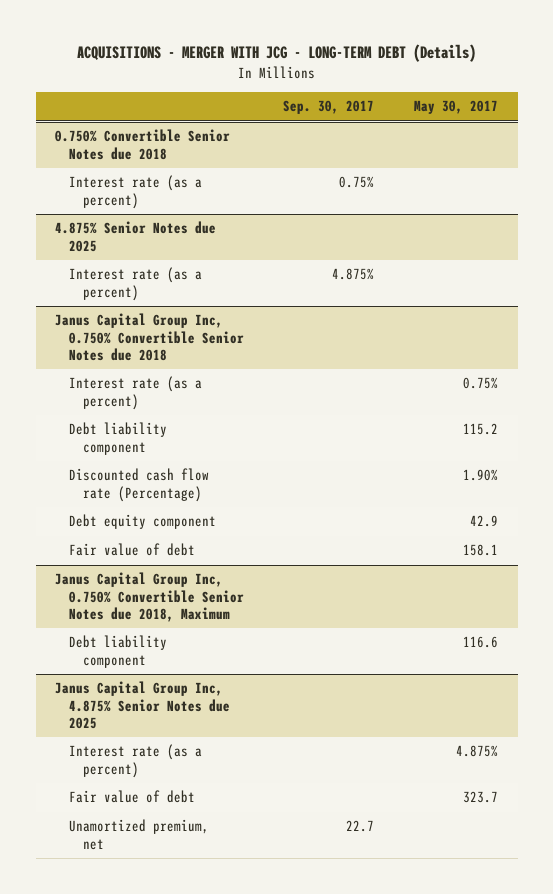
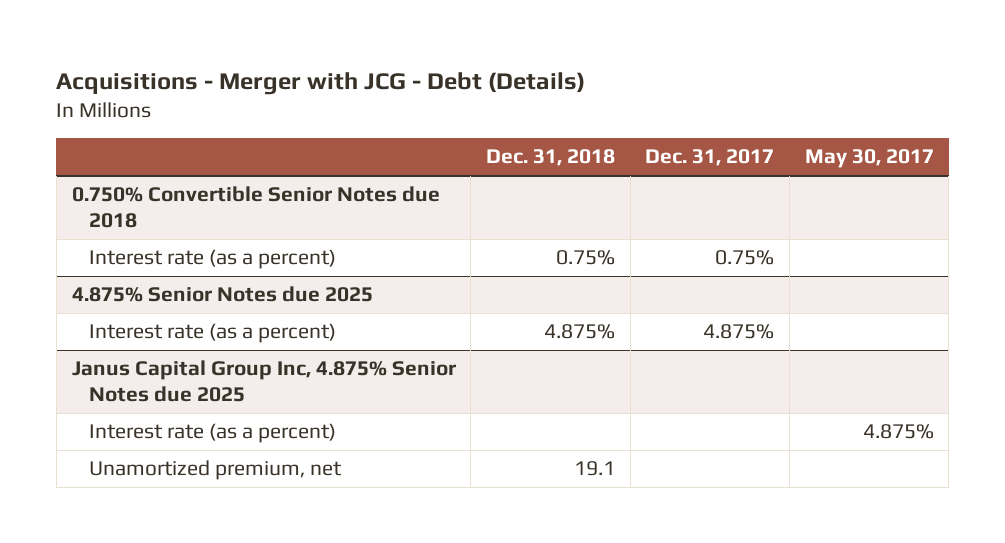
- ACQUISITIONS - MERGER WITH JCG - LONG-TERM DEBT (Details)
+ Acquisitions - Merger with JCG - Debt (Details)
- | Sep. 30, 2017 | May 30, 2017
+ | Dec. 31, 2018 | Dec. 31, 2017 | May 30, 2017
- Janus Capital Group Inc, 0.750% Convertible Senior Notes due 2018
- Interest rate (as a percent) | | 0.75%
- Debt liability component | | 115.2
- Discounted cash flow rate (Percentage) | | 1.90%
- Debt equity component | | 42.9
- Fair value of debt | | 158.1
- Janus Capital Group Inc, 0.750% Convertible Senior Notes due 2018, Maximum
- Debt liability component | | 116.6
@ Janus Capital Group Inc, 4.875% Senior Notes due 2025
- Fair value of debt | | 323.7

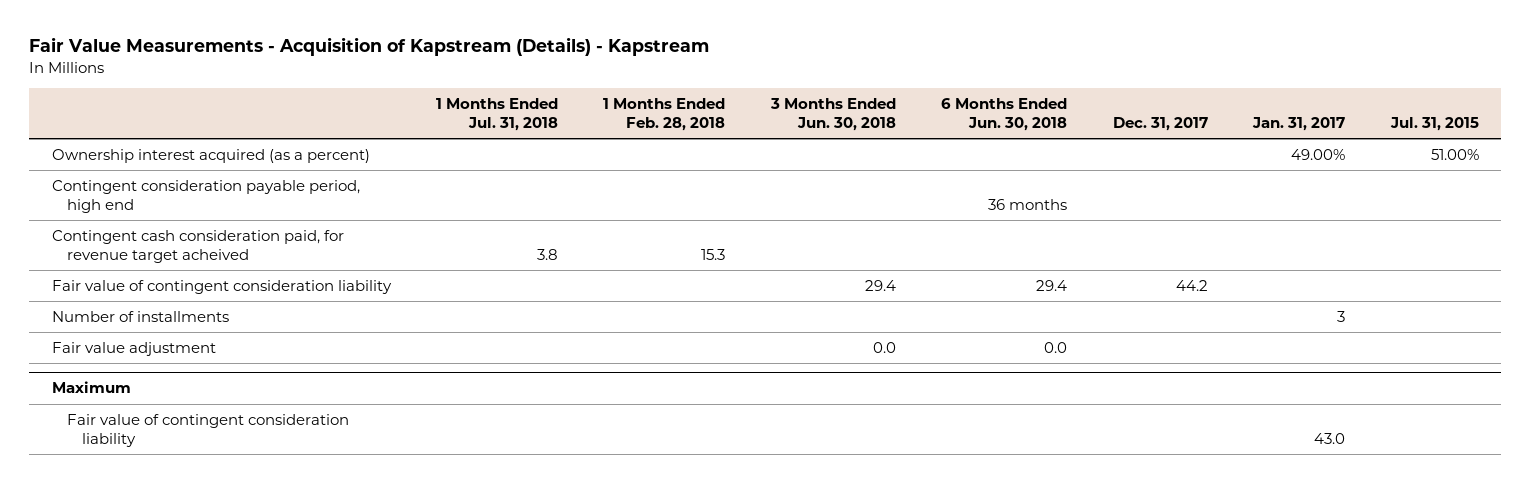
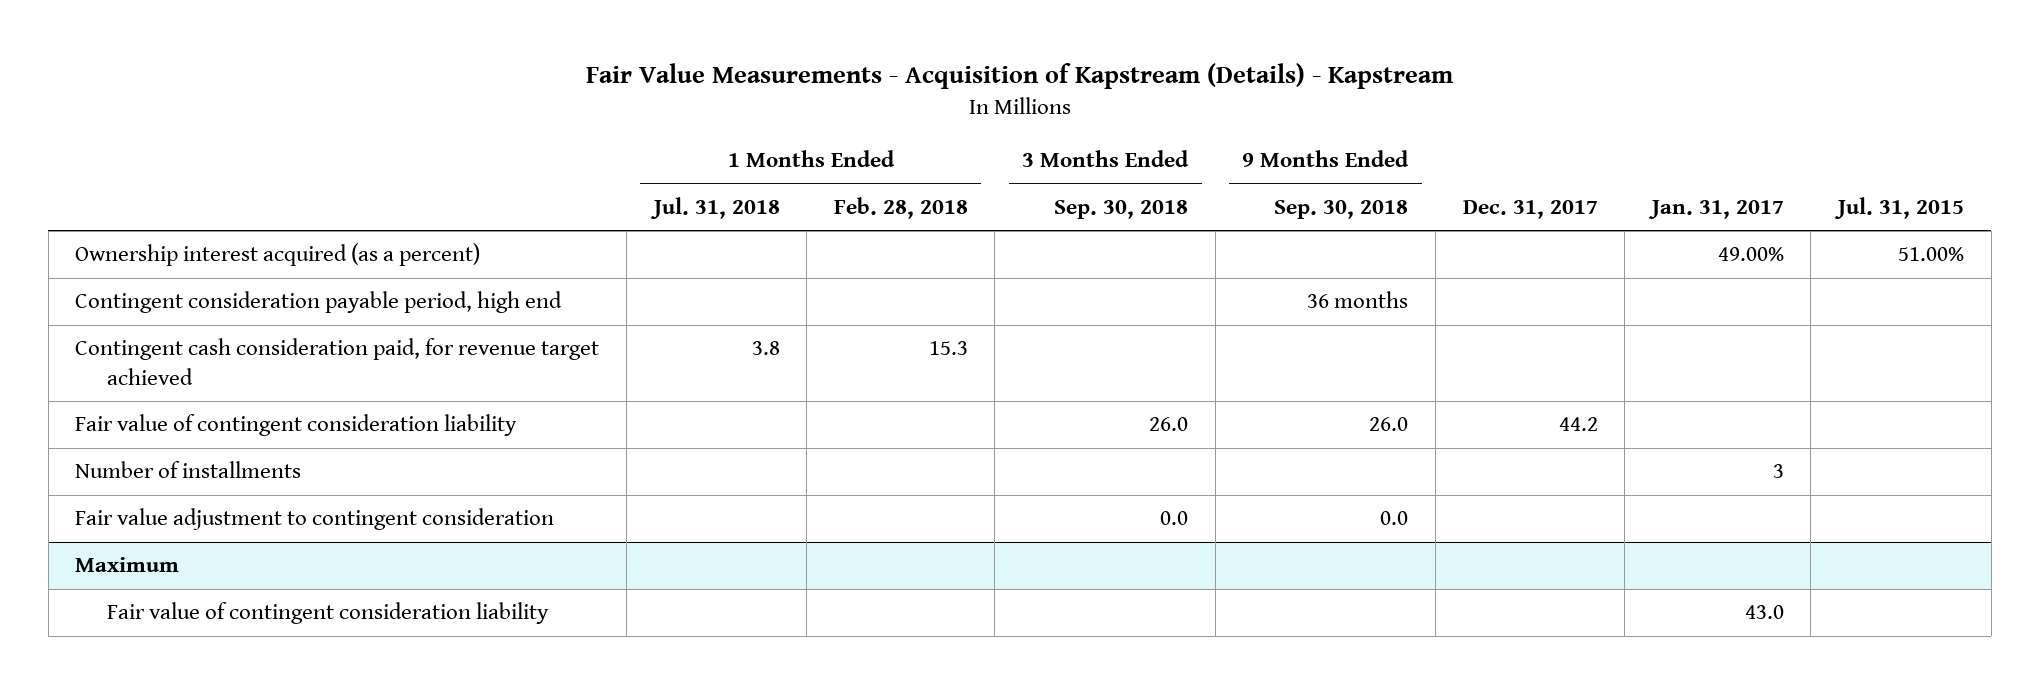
- | 1 Months Ended Jul. 31, 2018 | 1 Months Ended Feb. 28, 2018 | 3 Months Ended Jun. 30, 2018 | 6 Months Ended Jun. 30, 2018 | Dec. 31, 2017 | Jan. 31, 2017 | Jul. 31, 2015
+ | 1 Months Ended Jul. 31, 2018 | 1 Months Ended Feb. 28, 2018 | 3 Months Ended Sep. 30, 2018 | 9 Months Ended Sep. 30, 2018 | Dec. 31, 2017 | Jan. 31, 2017 | Jul. 31, 2015
- Contingent cash consideration paid, for revenue target acheived | 3.8 | 15.3 | | | | |
+ Contingent cash consideration paid, for revenue target achieved | 3.8 | 15.3 | | | | |
- Fair value adjustment | | | 0.0 | 0.0 | | |
+ Fair value adjustment to contingent consideration | | | 0.0 | 0.0 | | |

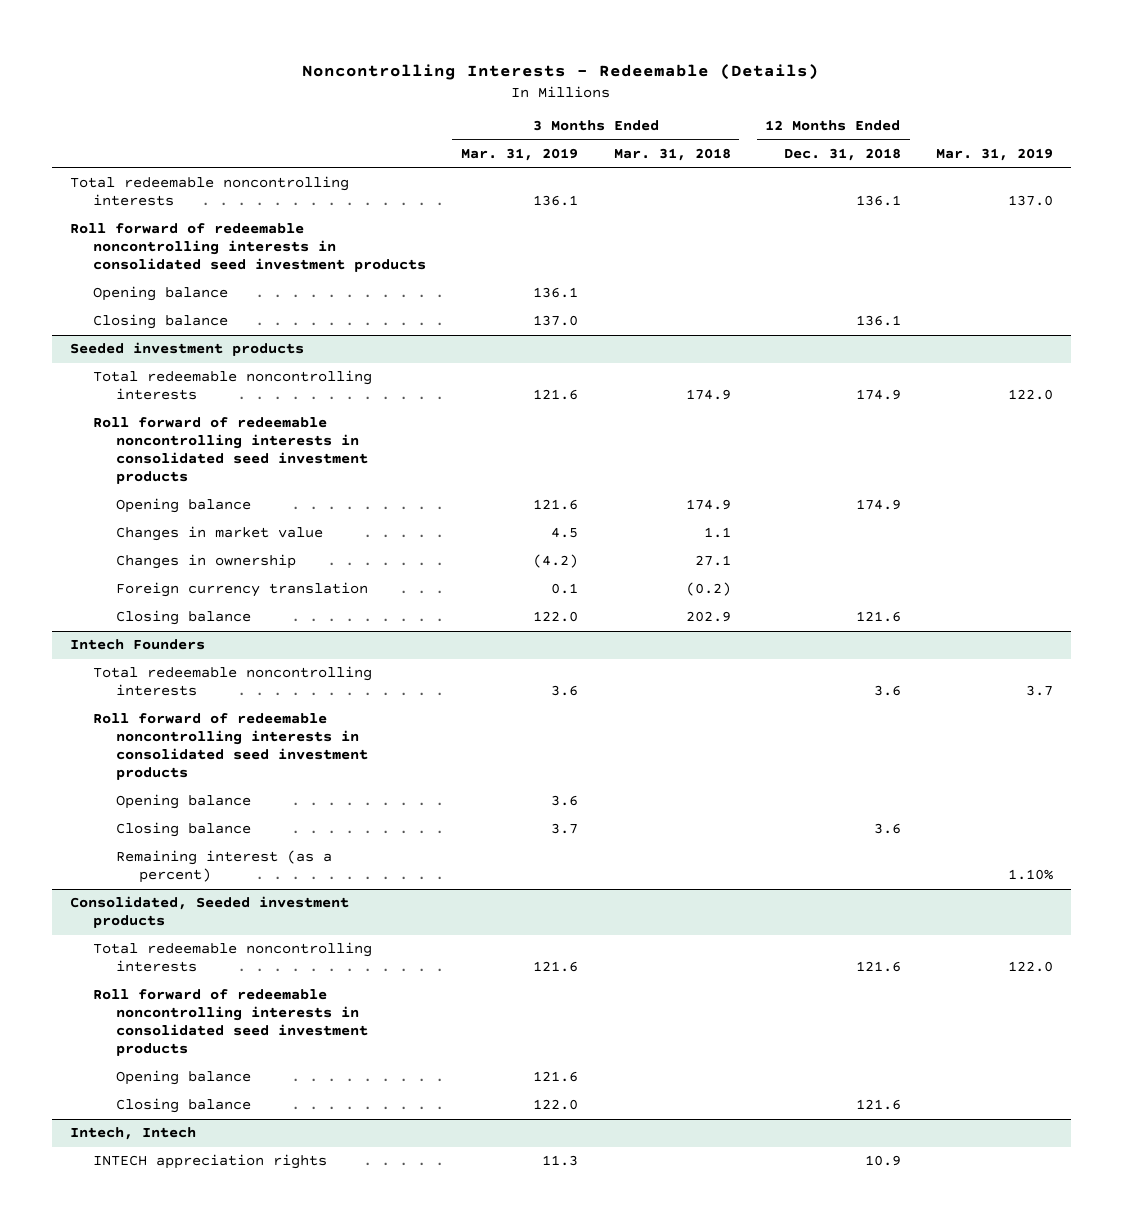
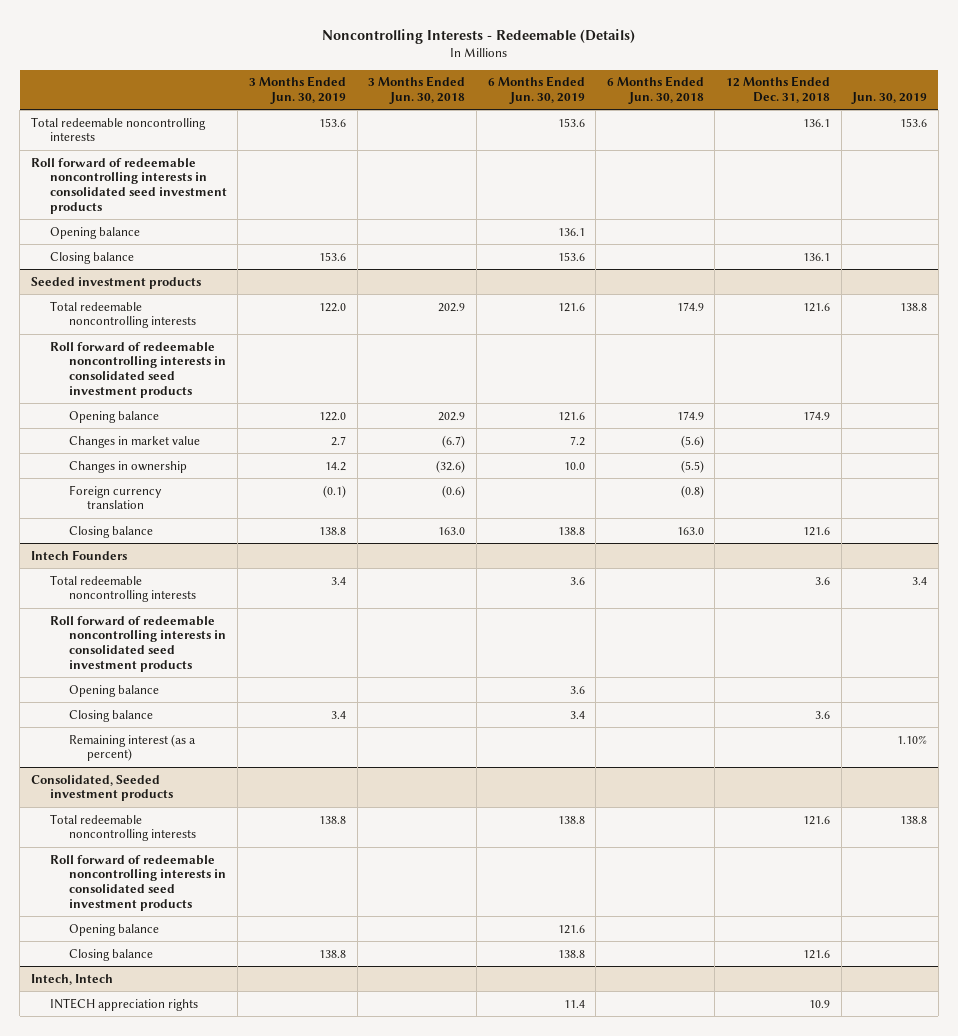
- | 3 Months Ended Mar. 31, 2019 | 3 Months Ended Mar. 31, 2018 | 12 Months Ended Dec. 31, 2018 | Mar. 31, 2019
+ | 3 Months Ended Jun. 30, 2019 | 3 Months Ended Jun. 30, 2018 | 6 Months Ended Jun. 30, 2019 | 6 Months Ended Jun. 30, 2018 | 12 Months Ended Dec. 31, 2018 | Jun. 30, 2019
@ Seeded investment products
- Total redeemable noncontrolling interests | 121.6 | 174.9 | 174.9 | 122.0
+ Total redeemable noncontrolling interests | 122.0 | 202.9 | 121.6 | 174.9 | 121.6 | 138.8

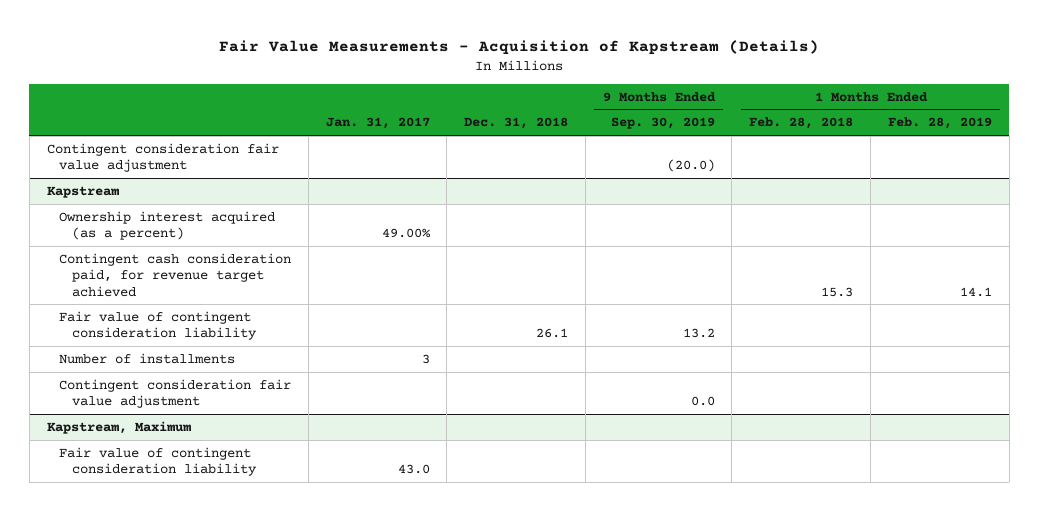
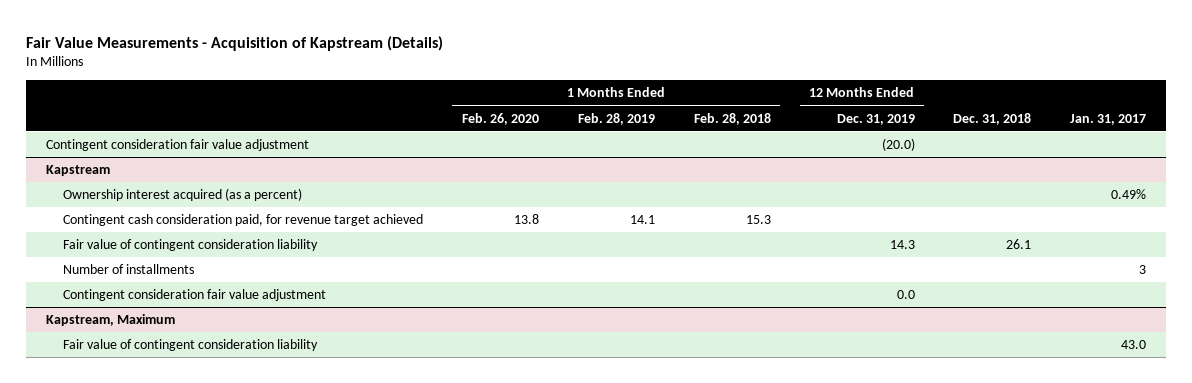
- | Jan. 31, 2017 | Dec. 31, 2018 | 9 Months Ended Sep. 30, 2019 | 1 Months Ended Feb. 28, 2018 | 1 Months Ended Feb. 28, 2019
+ | 1 Months Ended Feb. 26, 2020 | 1 Months Ended Feb. 28, 2019 | 1 Months Ended Feb. 28, 2018 | 12 Months Ended Dec. 31, 2019 | Dec. 31, 2018 | Jan. 31, 2017
@ Kapstream
- Ownership interest acquired (as a percent) | 49.00% | | | |
+ Ownership interest acquired (as a percent) | | | | | | 0.49%

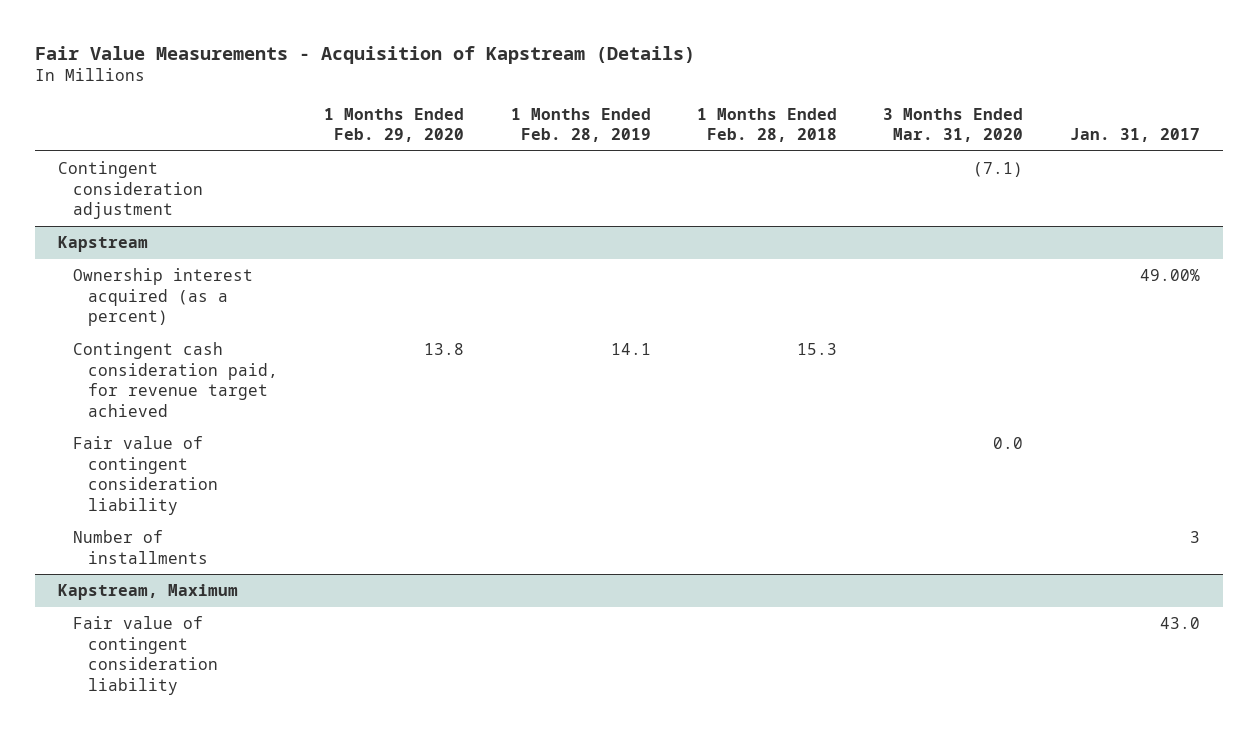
- | 1 Months Ended Feb. 26, 2020 | 1 Months Ended Feb. 28, 2019 | 1 Months Ended Feb. 28, 2018 | 12 Months Ended Dec. 31, 2019 | Dec. 31, 2018 | Jan. 31, 2017
+ | 1 Months Ended Feb. 29, 2020 | 1 Months Ended Feb. 28, 2019 | 1 Months Ended Feb. 28, 2018 | 3 Months Ended Mar. 31, 2020 | Jan. 31, 2017
- Contingent consideration fair value adjustment | | | | (20.0) | |
+ Contingent consideration adjustment | | | | (7.1) |
@ Kapstream
- Ownership interest acquired (as a percent) | | | | | | 0.49%
+ Ownership interest acquired (as a percent) | | | | | 49.00%
- Contingent consideration fair value adjustment | | | | 0.0 | |

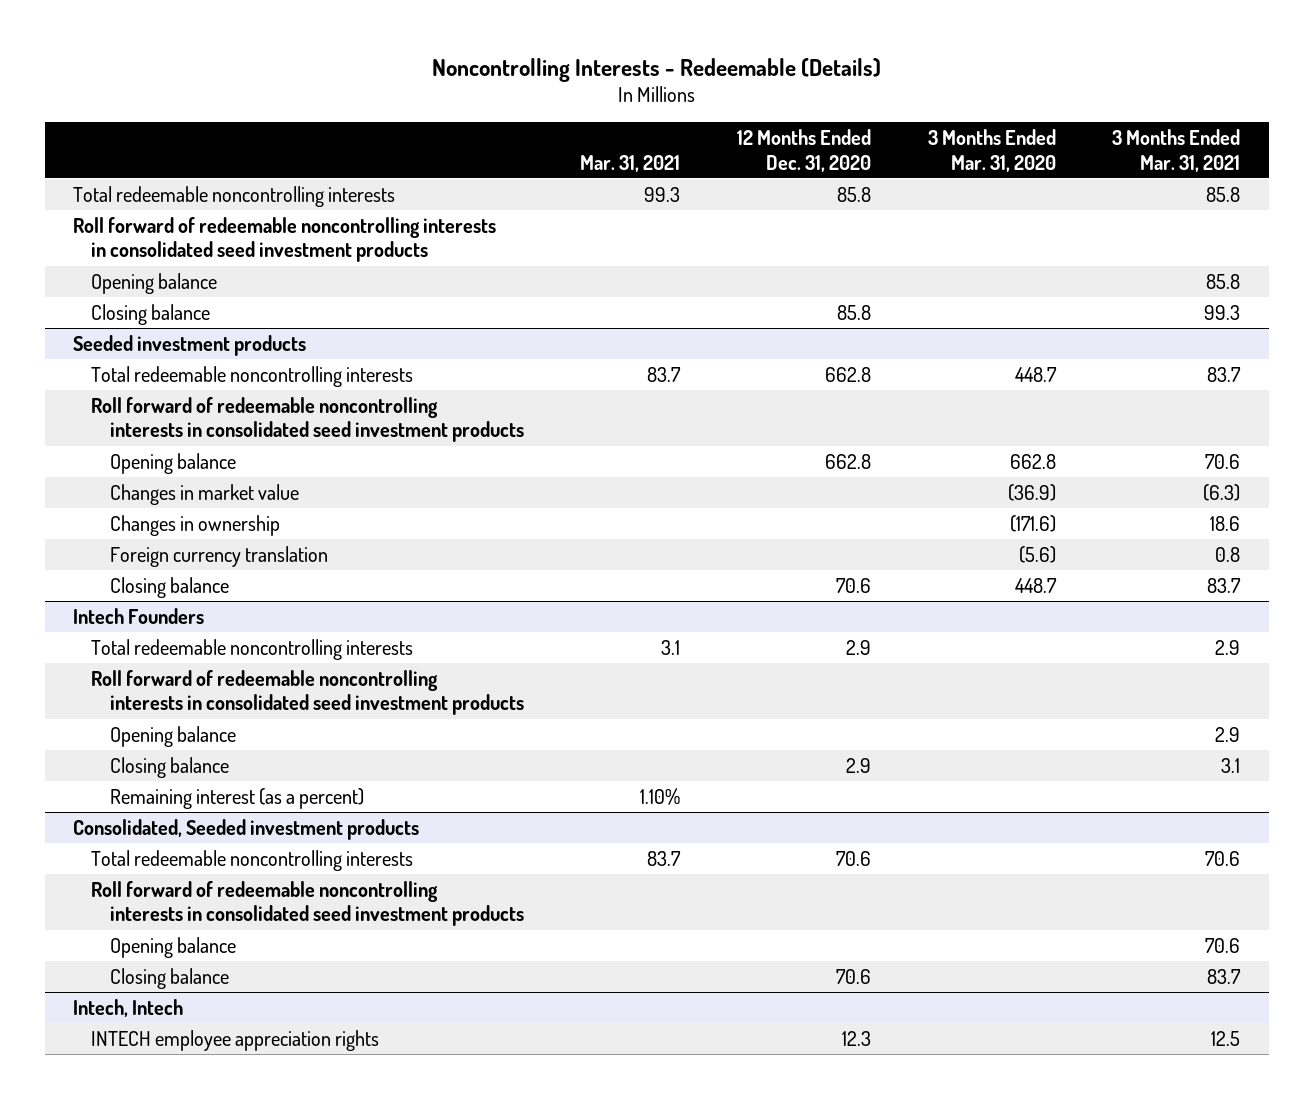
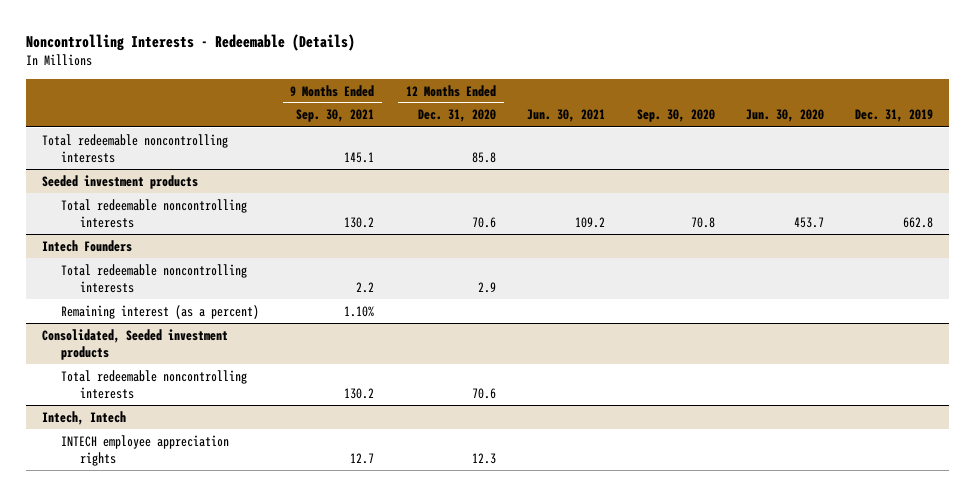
- | Mar. 31, 2021 | 12 Months Ended Dec. 31, 2020 | 3 Months Ended Mar. 31, 2020 | 3 Months Ended Mar. 31, 2021
+ | 9 Months Ended Sep. 30, 2021 | 12 Months Ended Dec. 31, 2020 | Jun. 30, 2021 | Sep. 30, 2020 | Jun. 30, 2020 | Dec. 31, 2019
- Roll forward of redeemable noncontrolling interests in consolidated seed investment products
- Opening balance | | | | 85.8
- Closing balance | | 85.8 | | 99.3
@ Seeded investment products
- Total redeemable noncontrolling interests | 83.7 | 662.8 | 448.7 | 83.7
- Roll forward of redeemable noncontrolling interests in consolidated seed investment products
- Opening balance | | 662.8 | 662.8 | 70.6
- Changes in market value | | | (36.9) | (6.3)
- Changes in ownership | | | (171.6) | 18.6
- Foreign currency translation | | | (5.6) | 0.8
- Closing balance | | 70.6 | 448.7 | 83.7
+ Total redeemable noncontrolling interests | 130.2 | 70.6 | 109.2 | 70.8 | 453.7 | 662.8
@ Intech Founders
- Roll forward of redeemable noncontrolling interests in consolidated seed investment products
- Opening balance | | | | 2.9
- Closing balance | | 2.9 | | 3.1
@ Consolidated, Seeded investment products
- Roll forward of redeemable noncontrolling interests in consolidated seed investment products
- Opening balance | | | | 70.6
- Closing balance | | 70.6 | | 83.7

